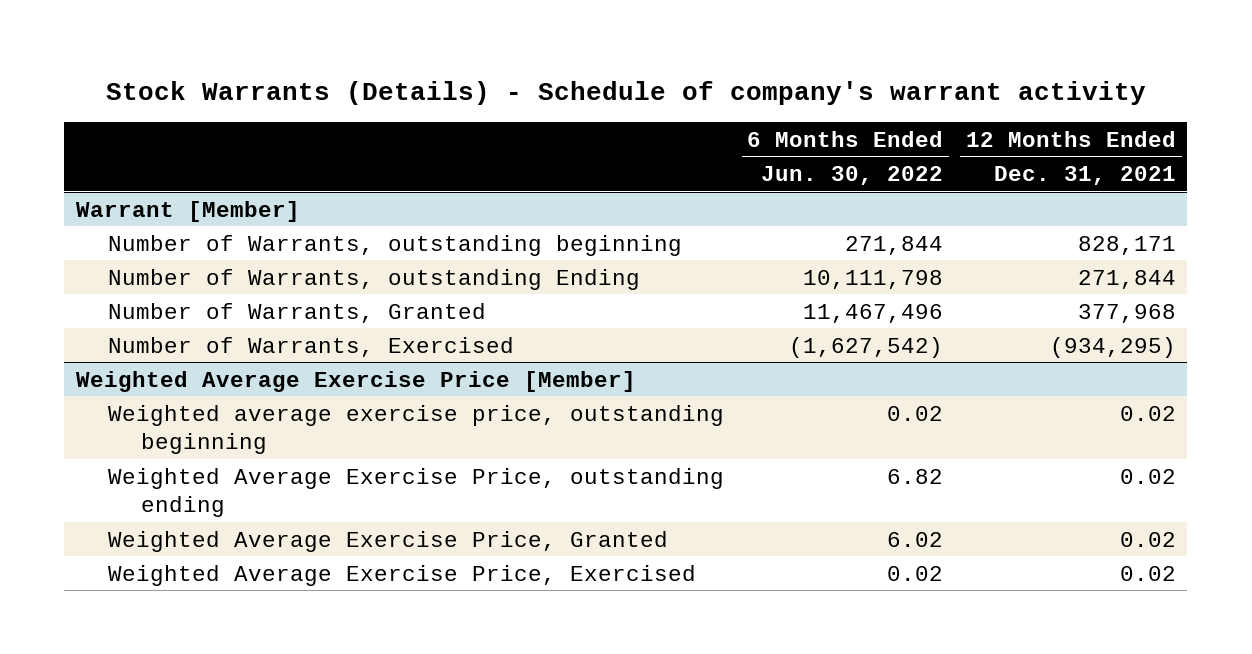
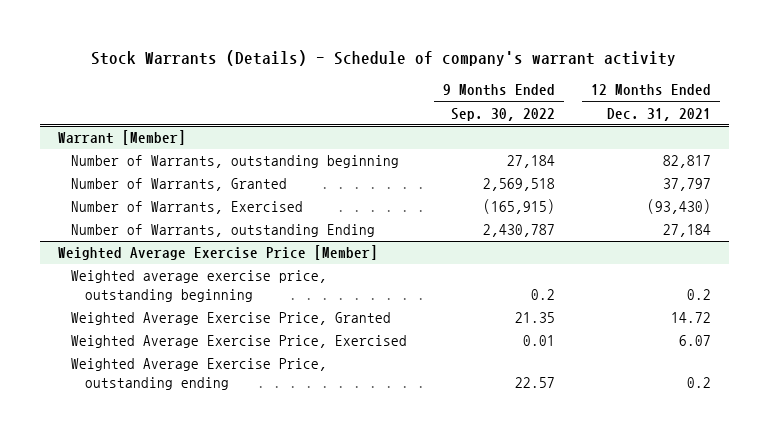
- | 6 Months Ended Jun. 30, 2022 | 12 Months Ended Dec. 31, 2021
+ | 9 Months Ended Sep. 30, 2022 | 12 Months Ended Dec. 31, 2021
@ Warrant [Member]
- Number of Warrants, outstanding beginning | 271,844 | 828,171
- Number of Warrants, outstanding Ending | 10,111,798 | 271,844
- Number of Warrants, Granted | 11,467,496 | 377,968
- Number of Warrants, Exercised | (1,627,542) | (934,295)
+ Number of Warrants, outstanding beginning | 27,184 | 82,817
+ Number of Warrants, Granted | 2,569,518 | 37,797
+ Number of Warrants, Exercised | (165,915) | (93,430)
+ Number of Warrants, outstanding Ending | 2,430,787 | 27,184
@ Weighted Average Exercise Price [Member]
- Weighted average exercise price, outstanding beginning | 0.02 | 0.02
- Weighted Average Exercise Price, outstanding ending | 6.82 | 0.02
- Weighted Average Exercise Price, Granted | 6.02 | 0.02
- Weighted Average Exercise Price, Exercised | 0.02 | 0.02
+ Weighted average exercise price, outstanding beginning | 0.2 | 0.2
+ Weighted Average Exercise Price, Granted | 21.35 | 14.72
+ Weighted Average Exercise Price, Exercised | 0.01 | 6.07
+ Weighted Average Exercise Price, outstanding ending | 22.57 | 0.2

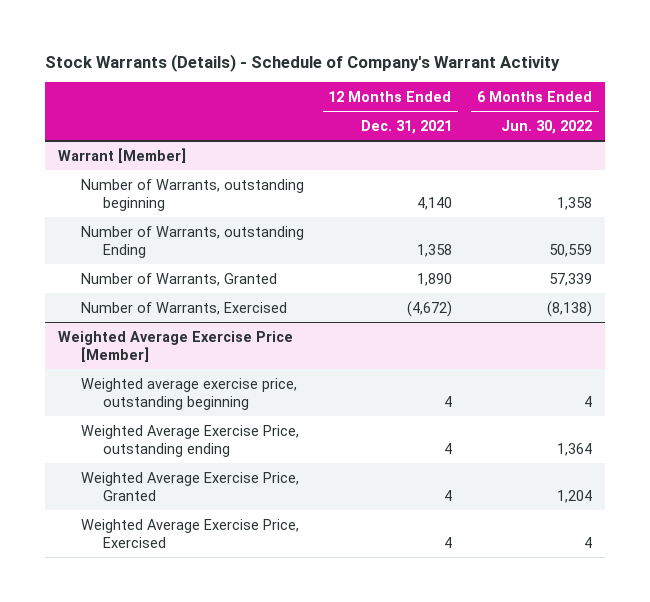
- Stock Warrants (Details) - Schedule of company's warrant activity
+ Stock Warrants (Details) - Schedule of Company's Warrant Activity
- | 9 Months Ended Sep. 30, 2022 | 12 Months Ended Dec. 31, 2021
+ | 12 Months Ended Dec. 31, 2021 | 6 Months Ended Jun. 30, 2022
@ Warrant [Member]
- Number of Warrants, outstanding beginning | 27,184 | 82,817
- Number of Warrants, Granted | 2,569,518 | 37,797
- Number of Warrants, Exercised | (165,915) | (93,430)
- Number of Warrants, outstanding Ending | 2,430,787 | 27,184
+ Number of Warrants, outstanding beginning | 4,140 | 1,358
+ Number of Warrants, outstanding Ending | 1,358 | 50,559
+ Number of Warrants, Granted | 1,890 | 57,339
+ Number of Warrants, Exercised | (4,672) | (8,138)
@ Weighted Average Exercise Price [Member]
- Weighted average exercise price, outstanding beginning | 0.2 | 0.2
- Weighted Average Exercise Price, Granted | 21.35 | 14.72
- Weighted Average Exercise Price, Exercised | 0.01 | 6.07
- Weighted Average Exercise Price, outstanding ending | 22.57 | 0.2
+ Weighted average exercise price, outstanding beginning | 4 | 4
+ Weighted Average Exercise Price, outstanding ending | 4 | 1,364
+ Weighted Average Exercise Price, Granted | 4 | 1,204
+ Weighted Average Exercise Price, Exercised | 4 | 4

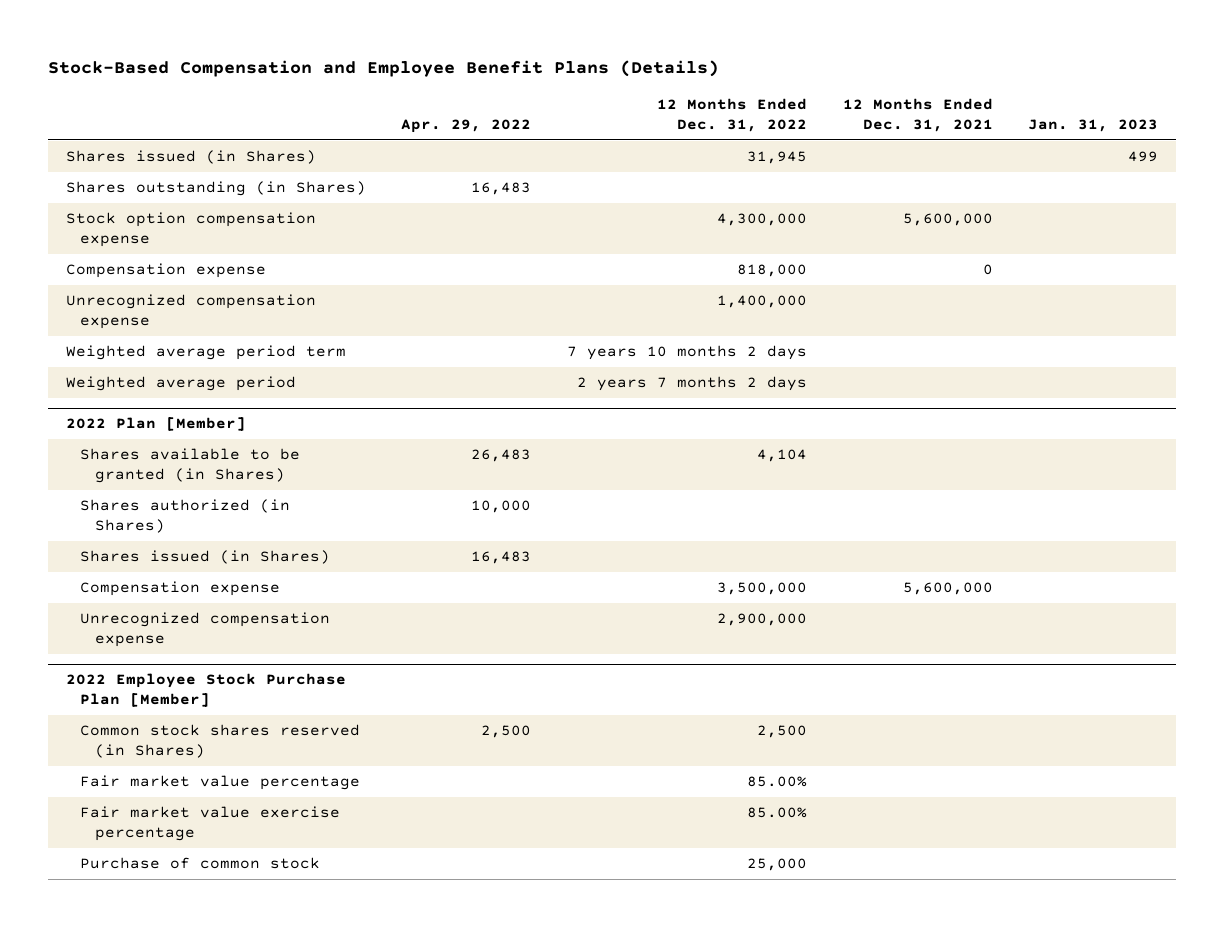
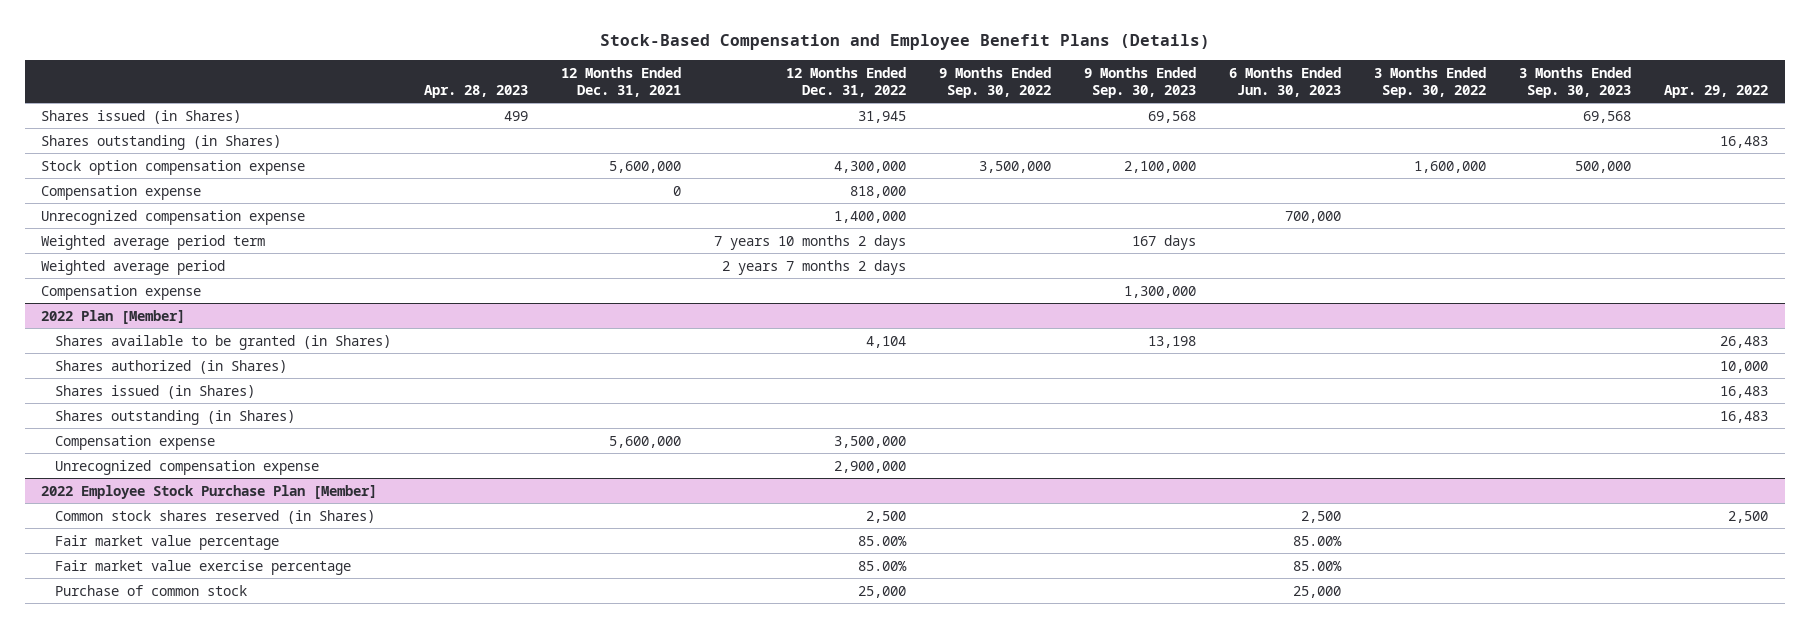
- | Apr. 29, 2022 | 12 Months Ended Dec. 31, 2022 | 12 Months Ended Dec. 31, 2021 | Jan. 31, 2023
+ | Apr. 28, 2023 | 12 Months Ended Dec. 31, 2021 | 12 Months Ended Dec. 31, 2022 | 9 Months Ended Sep. 30, 2022 | 9 Months Ended Sep. 30, 2023 | 6 Months Ended Jun. 30, 2023 | 3 Months Ended Sep. 30, 2022 | 3 Months Ended Sep. 30, 2023 | Apr. 29, 2022
+ Compensation expense | | | | | 1,300,000 | | | |
@ 2022 Plan [Member]
+ Shares outstanding (in Shares) | | | | | | | | | 16,483

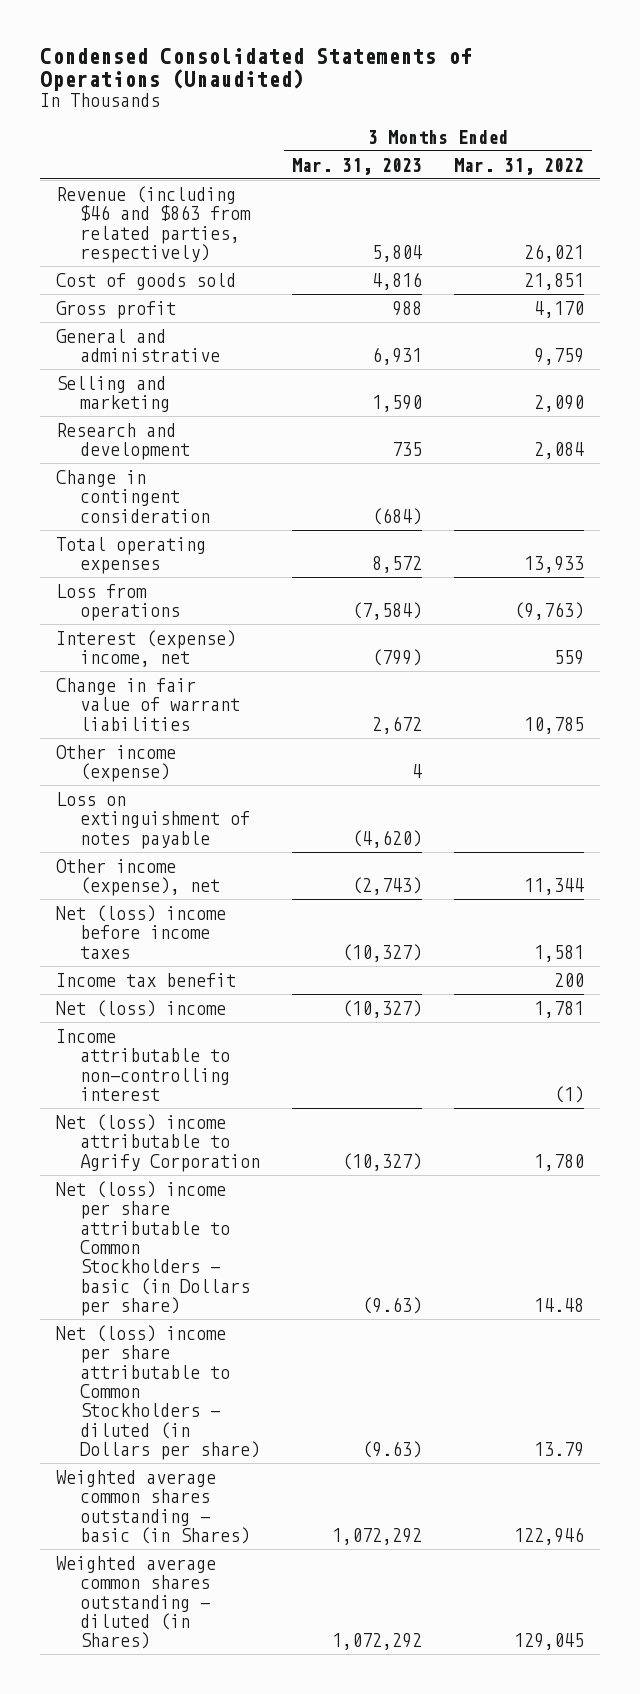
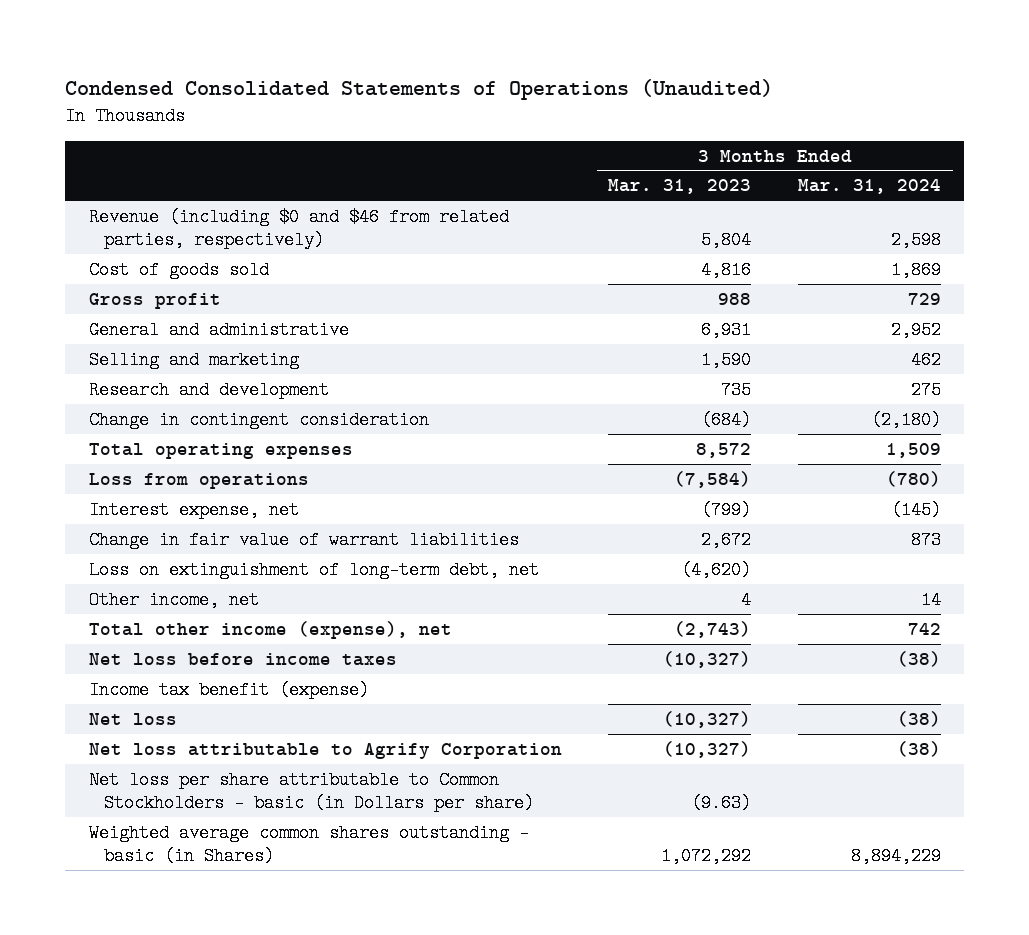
- | 3 Months Ended Mar. 31, 2023 | 3 Months Ended Mar. 31, 2022
+ | 3 Months Ended Mar. 31, 2023 | 3 Months Ended Mar. 31, 2024
- Revenue (including $46 and $863 from related parties, respectively) | 5,804 | 26,021
+ Revenue (including $0 and $46 from related parties, respectively) | 5,804 | 2,598
- Interest (expense) income, net | (799) | 559
+ Interest expense, net | (799) | (145)
- Other income (expense) | 4 |
- Loss on extinguishment of notes payable | (4,620) |
- Other income (expense), net | (2,743) | 11,344
- Net (loss) income before income taxes | (10,327) | 1,581
- Income tax benefit | | 200
- Net (loss) income | (10,327) | 1,781
- Income attributable to non-controlling interest | | (1)
- Net (loss) income attributable to Agrify Corporation | (10,327) | 1,780
- Net (loss) income per share attributable to Common Stockholders - basic (in Dollars per share) | (9.63) | 14.48
- Net (loss) income per share attributable to Common Stockholders - diluted (in Dollars per share) | (9.63) | 13.79
+ Loss on extinguishment of long-term debt, net | (4,620) |
+ Other income, net | 4 | 14
+ Total other income (expense), net | (2,743) | 742
+ Net loss before income taxes | (10,327) | (38)
+ Income tax benefit (expense)
+ Net loss | (10,327) | (38)
+ Net loss attributable to Agrify Corporation | (10,327) | (38)
+ Net loss per share attributable to Common Stockholders - basic (in Dollars per share) | (9.63) |
- Weighted average common shares outstanding - diluted (in Shares) | 1,072,292 | 129,045

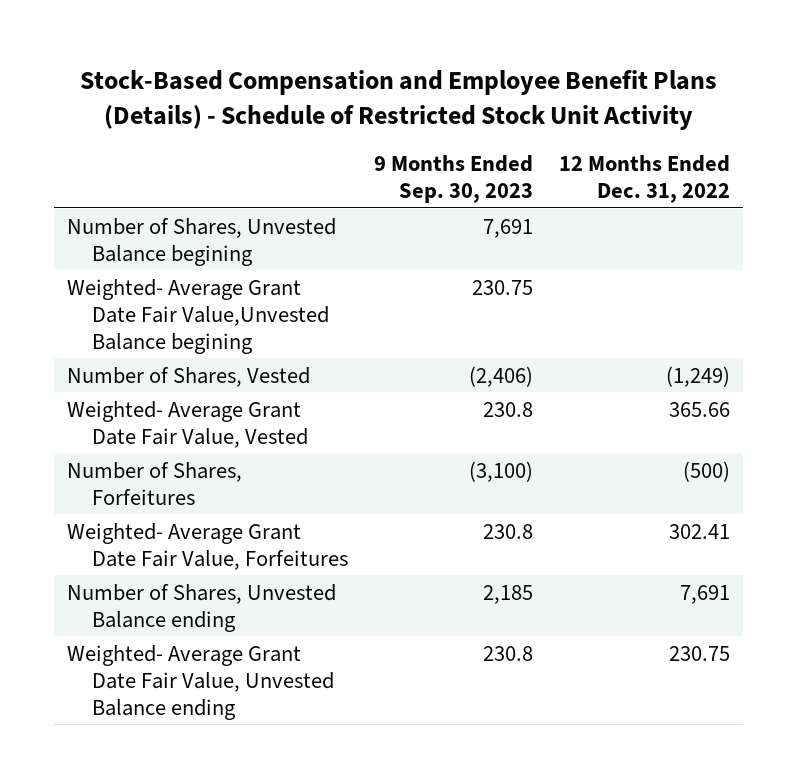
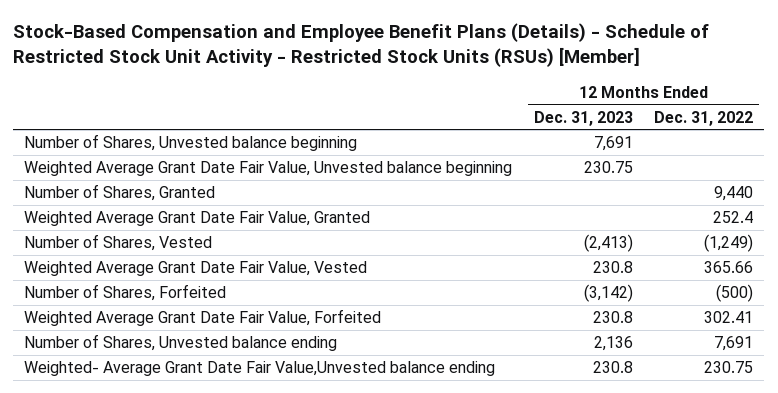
- Stock-Based Compensation and Employee Benefit Plans (Details) - Schedule of Restricted Stock Unit Activity
+ Stock-Based Compensation and Employee Benefit Plans (Details) - Schedule of Restricted Stock Unit Activity - Restricted Stock Units (RSUs) [Member]
- | 9 Months Ended Sep. 30, 2023 | 12 Months Ended Dec. 31, 2022
+ | 12 Months Ended Dec. 31, 2023 | 12 Months Ended Dec. 31, 2022
- Number of Shares, Unvested Balance begining | 7,691 |
- Weighted- Average Grant Date Fair Value,Unvested Balance begining | 230.75 |
+ Number of Shares, Unvested balance beginning | 7,691 |
+ Weighted Average Grant Date Fair Value, Unvested balance beginning | 230.75 |
+ Number of Shares, Granted | | 9,440
+ Weighted Average Grant Date Fair Value, Granted | | 252.4
- Weighted- Average Grant Date Fair Value, Vested | 230.8 | 365.66
- Number of Shares, Forfeitures | (3,100) | (500)
- Weighted- Average Grant Date Fair Value, Forfeitures | 230.8 | 302.41
- Number of Shares, Unvested Balance ending | 2,185 | 7,691
- Weighted- Average Grant Date Fair Value, Unvested Balance ending | 230.8 | 230.75
+ Weighted Average Grant Date Fair Value, Vested | 230.8 | 365.66
+ Number of Shares, Forfeited | (3,142) | (500)
+ Weighted Average Grant Date Fair Value, Forfeited | 230.8 | 302.41
+ Number of Shares, Unvested balance ending | 2,136 | 7,691
+ Weighted- Average Grant Date Fair Value,Unvested balance ending | 230.8 | 230.75

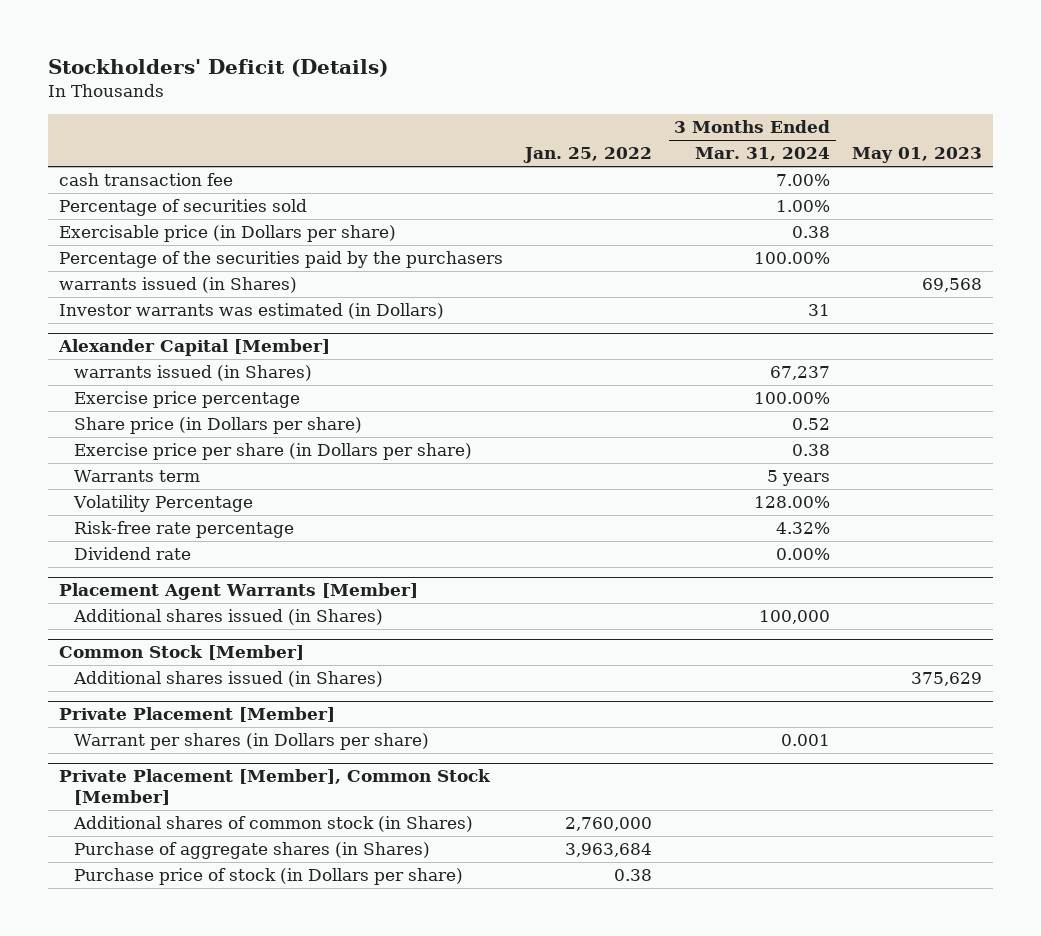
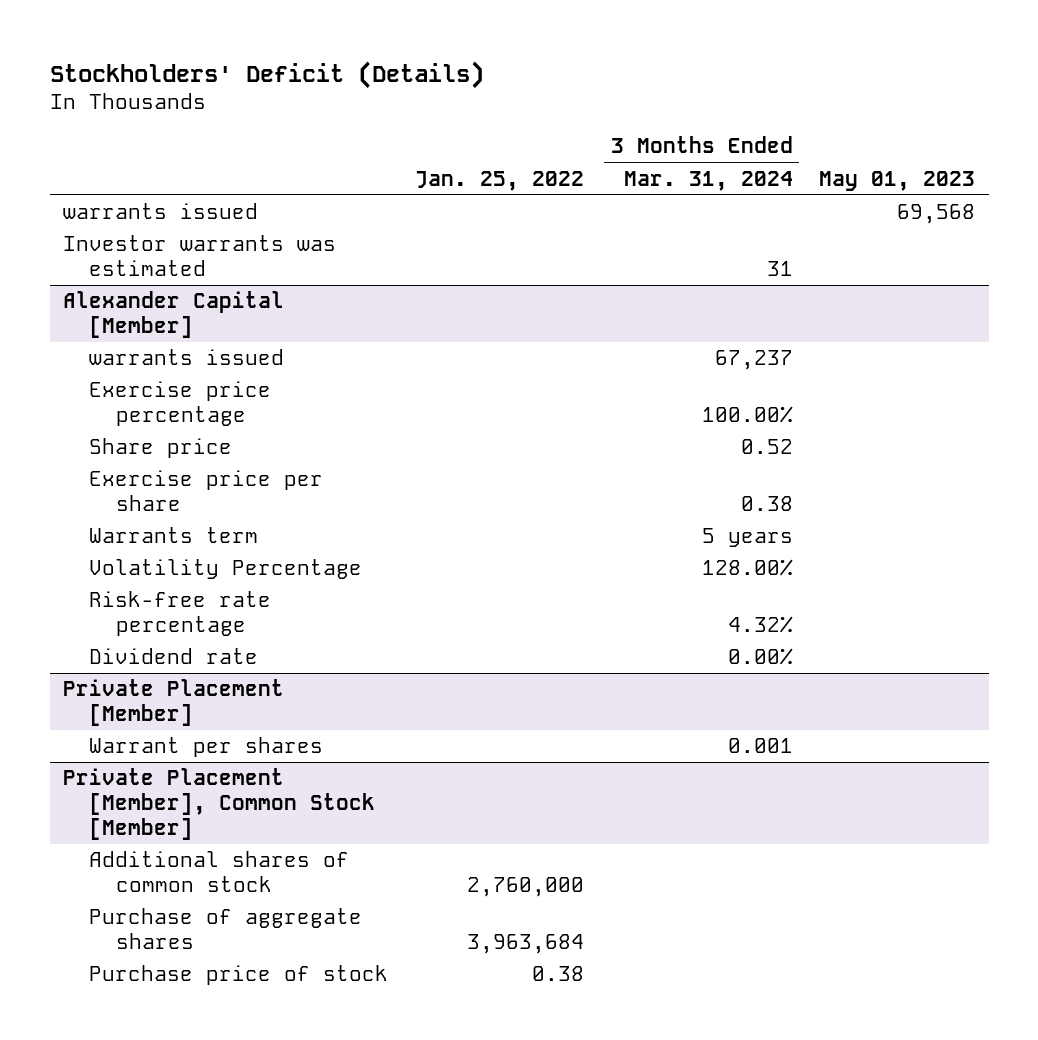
- cash transaction fee | | 7.00% |
- Percentage of securities sold | | 1.00% |
- Exercisable price (in Dollars per share) | | 0.38 |
- Percentage of the securities paid by the purchasers | | 100.00% |
- warrants issued (in Shares) | | | 69,568
- Investor warrants was estimated (in Dollars) | | 31 |
+ warrants issued | | | 69,568
+ Investor warrants was estimated | | 31 |
@ Alexander Capital [Member]
- warrants issued (in Shares) | | 67,237 |
+ warrants issued | | 67,237 |
- Share price (in Dollars per share) | | 0.52 |
- Exercise price per share (in Dollars per share) | | 0.38 |
+ Share price | | 0.52 |
+ Exercise price per share | | 0.38 |
- Placement Agent Warrants [Member]
- Additional shares issued (in Shares) | | 100,000 |
- Common Stock [Member]
- Additional shares issued (in Shares) | | | 375,629
@ Private Placement [Member]
- Warrant per shares (in Dollars per share) | | 0.001 |
+ Warrant per shares | | 0.001 |
@ Private Placement [Member], Common Stock [Member]
- Additional shares of common stock (in Shares) | 2,760,000 | |
- Purchase of aggregate shares (in Shares) | 3,963,684 | |
- Purchase price of stock (in Dollars per share) | 0.38 | |
+ Additional shares of common stock | 2,760,000 | |
+ Purchase of aggregate shares | 3,963,684 | |
+ Purchase price of stock | 0.38 | |

